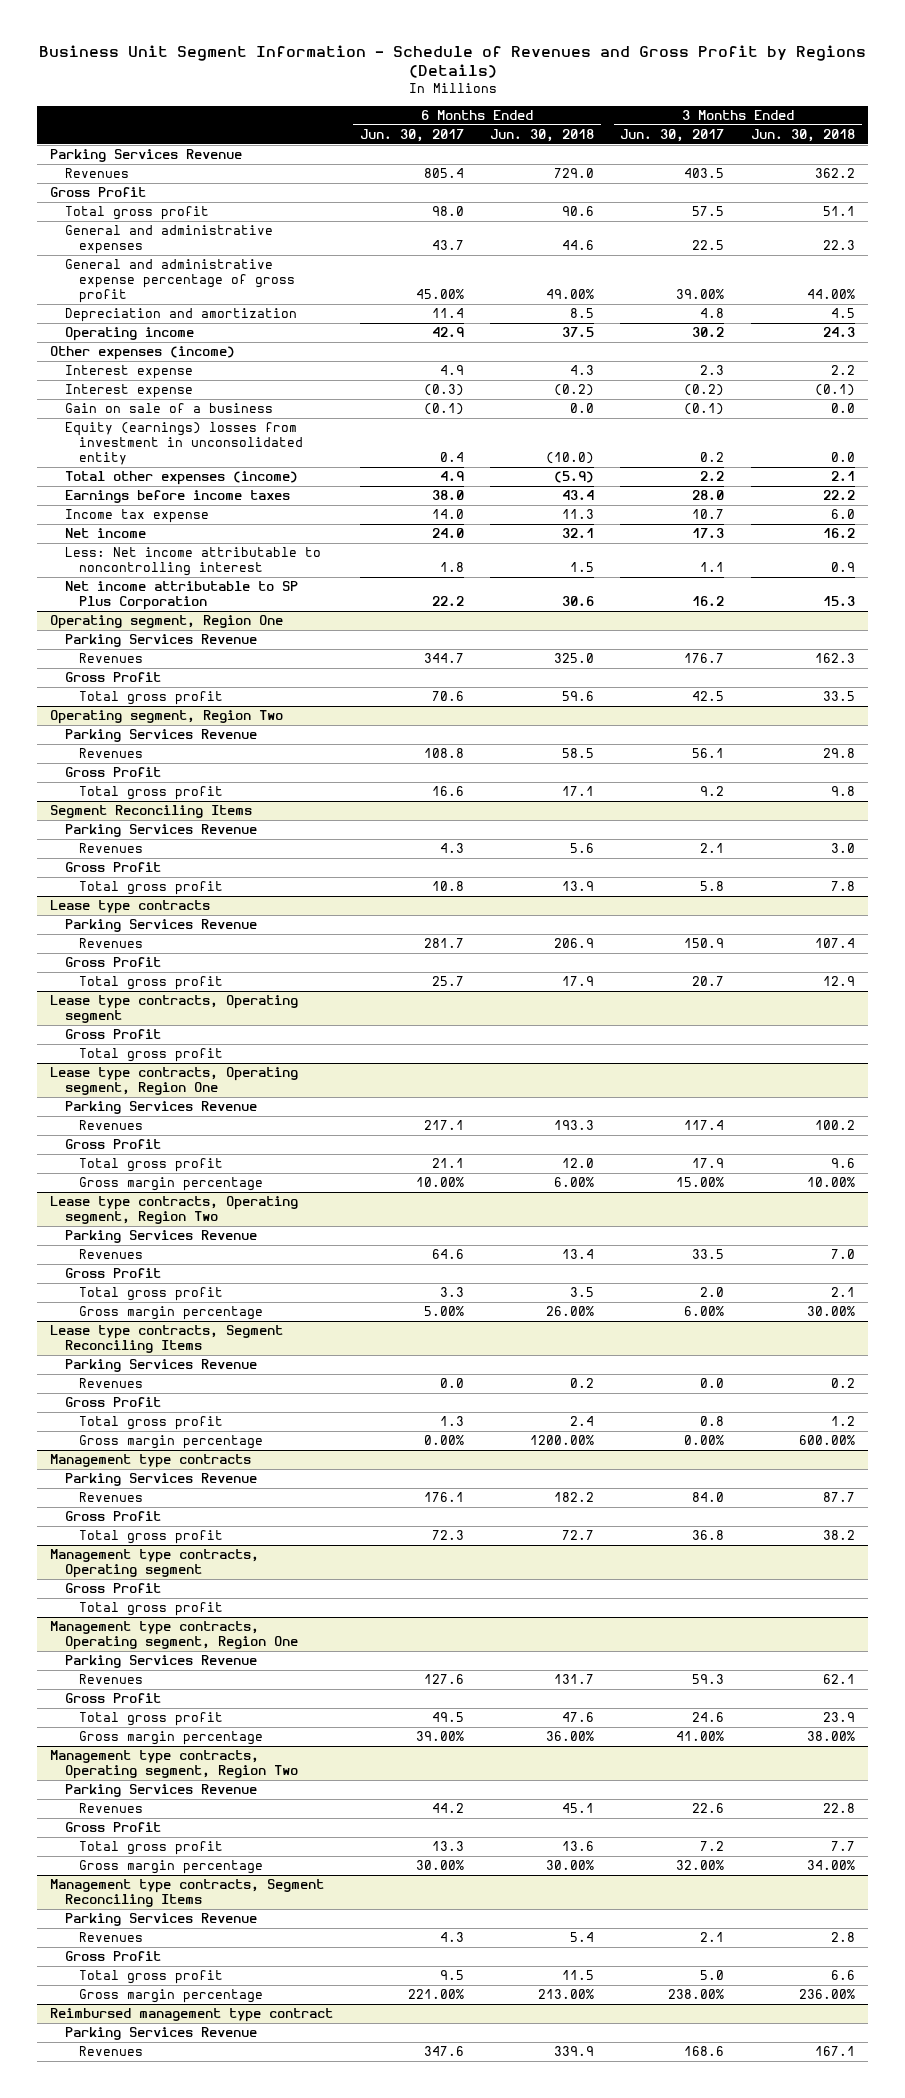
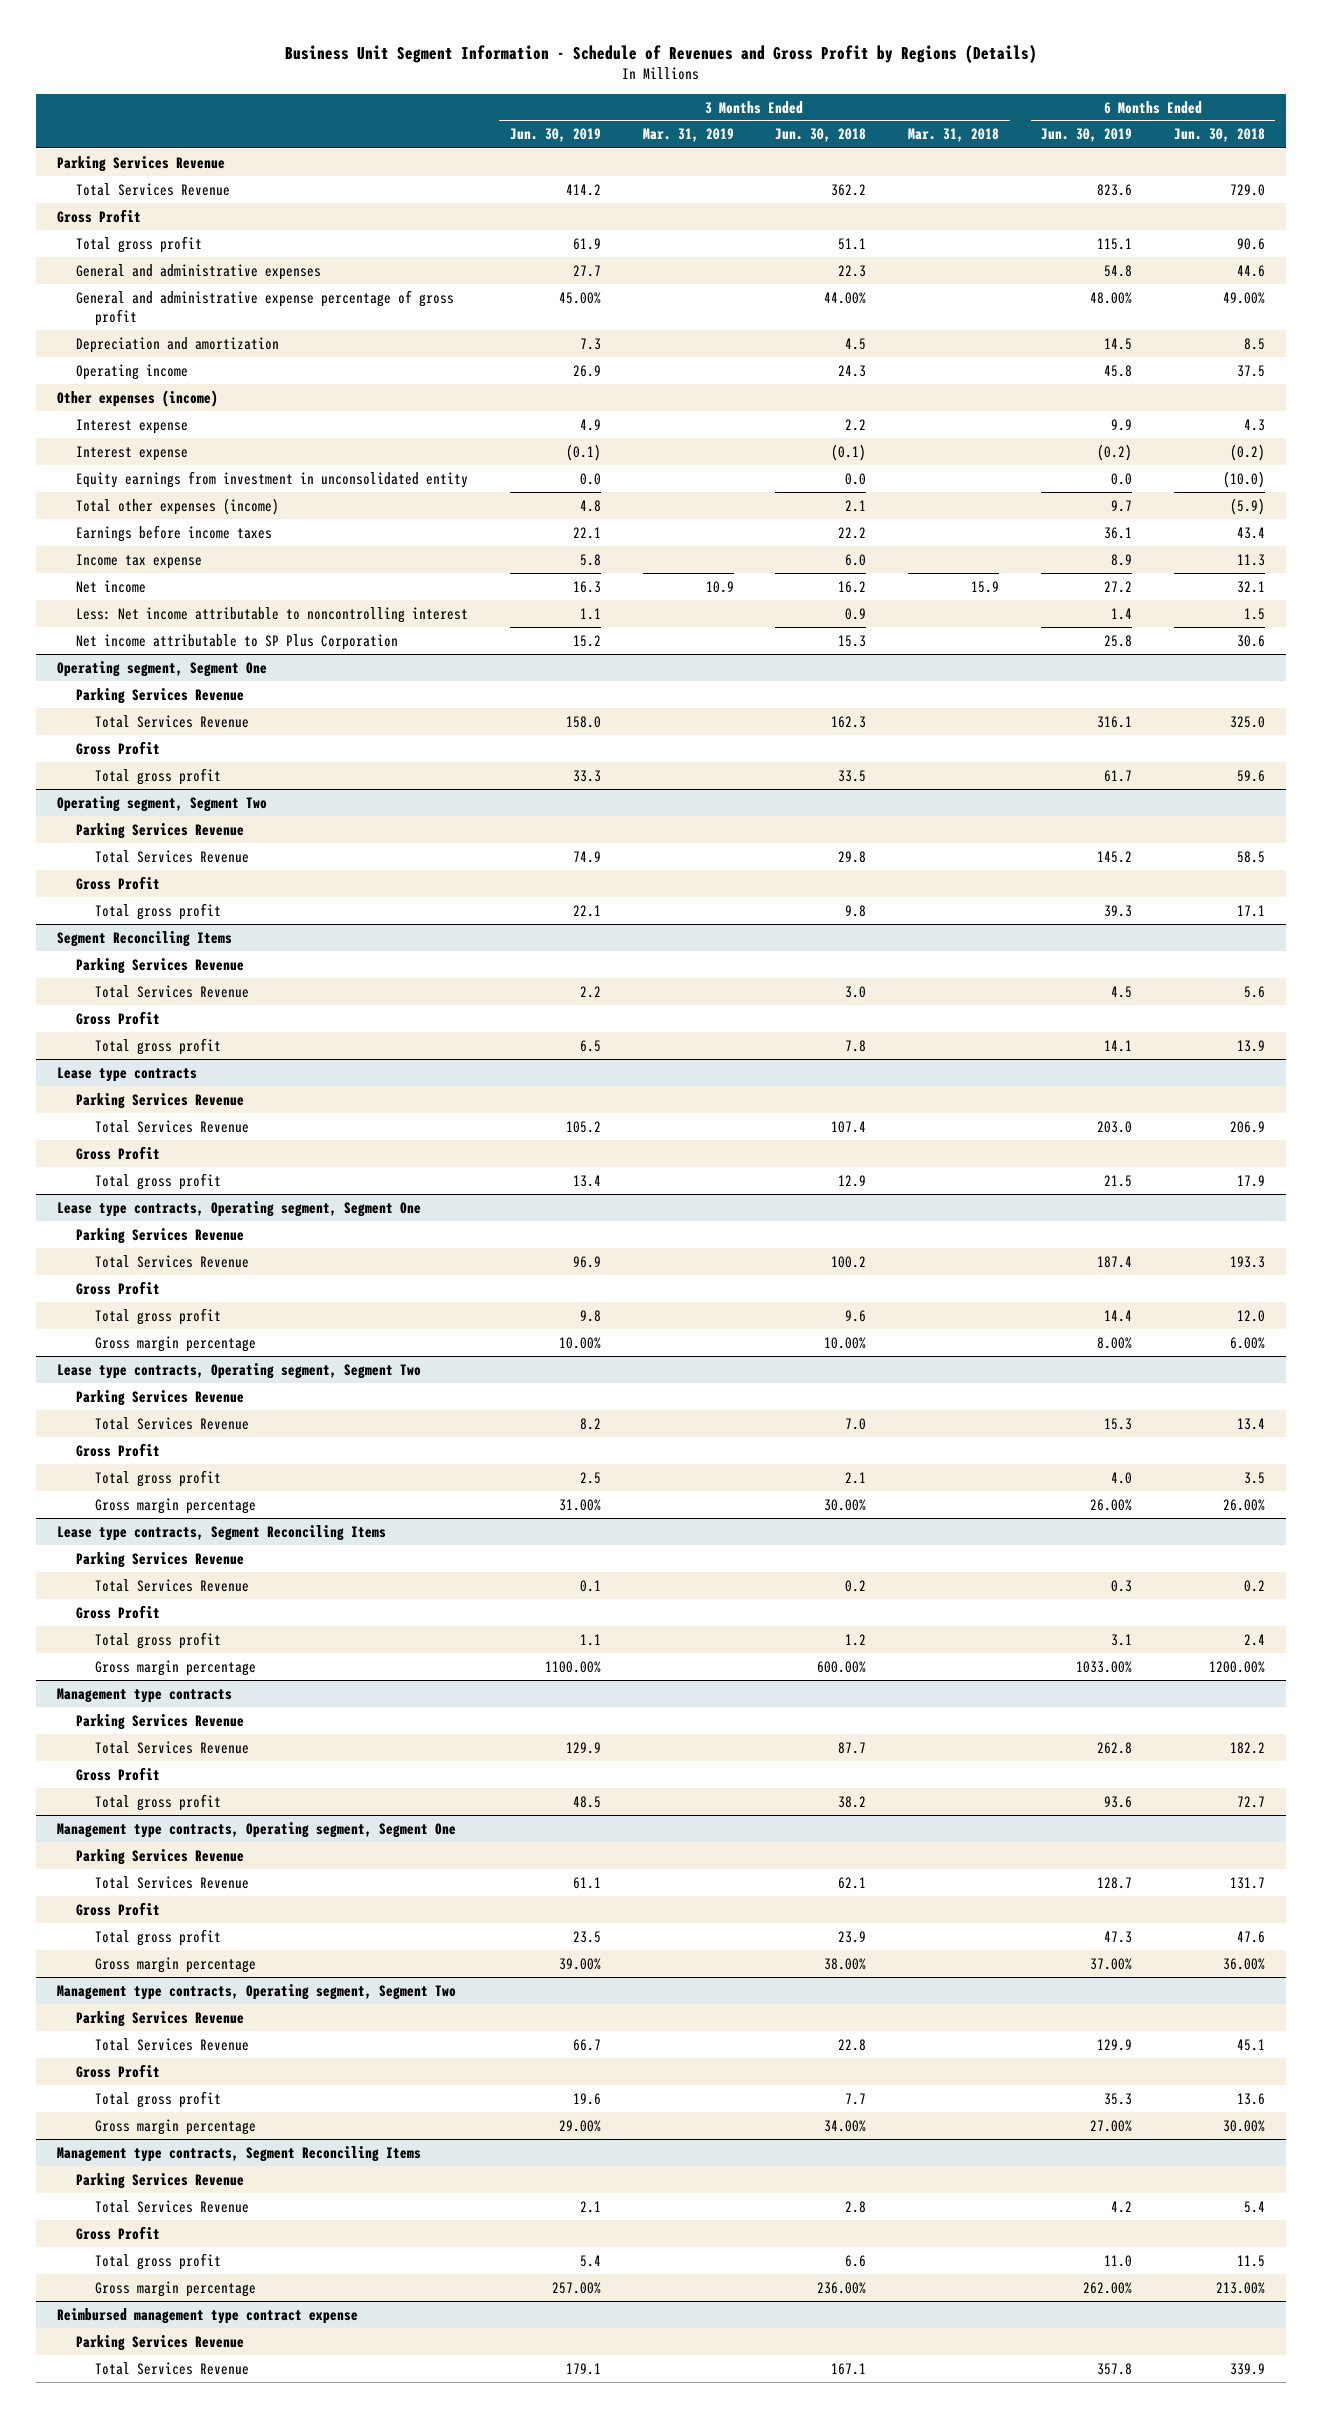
- | 6 Months Ended Jun. 30, 2017 | 6 Months Ended Jun. 30, 2018 | 3 Months Ended Jun. 30, 2017 | 3 Months Ended Jun. 30, 2018
+ | 3 Months Ended Jun. 30, 2019 | 3 Months Ended Mar. 31, 2019 | 3 Months Ended Jun. 30, 2018 | 3 Months Ended Mar. 31, 2018 | 6 Months Ended Jun. 30, 2019 | 6 Months Ended Jun. 30, 2018
- Revenues | 805.4 | 729.0 | 403.5 | 362.2
+ Total Services Revenue | 414.2 | | 362.2 | | 823.6 | 729.0
- Gain on sale of a business | (0.1) | 0.0 | (0.1) | 0.0
- Equity (earnings) losses from investment in unconsolidated entity | 0.4 | (10.0) | 0.2 | 0.0
+ Equity earnings from investment in unconsolidated entity | 0.0 | | 0.0 | | 0.0 | (10.0)
- Operating segment, Region One
+ Operating segment, Segment One
- Revenues | 344.7 | 325.0 | 176.7 | 162.3
+ Total Services Revenue | 158.0 | | 162.3 | | 316.1 | 325.0
- Operating segment, Region Two
+ Operating segment, Segment Two
- Revenues | 108.8 | 58.5 | 56.1 | 29.8
+ Total Services Revenue | 74.9 | | 29.8 | | 145.2 | 58.5
@ Segment Reconciling Items
- Revenues | 4.3 | 5.6 | 2.1 | 3.0
+ Total Services Revenue | 2.2 | | 3.0 | | 4.5 | 5.6
@ Lease type contracts
- Revenues | 281.7 | 206.9 | 150.9 | 107.4
+ Total Services Revenue | 105.2 | | 107.4 | | 203.0 | 206.9
- Lease type contracts, Operating segment
- Gross Profit
- Total gross profit
- Lease type contracts, Operating segment, Region One
+ Lease type contracts, Operating segment, Segment One
- Revenues | 217.1 | 193.3 | 117.4 | 100.2
+ Total Services Revenue | 96.9 | | 100.2 | | 187.4 | 193.3
- Lease type contracts, Operating segment, Region Two
+ Lease type contracts, Operating segment, Segment Two
- Revenues | 64.6 | 13.4 | 33.5 | 7.0
+ Total Services Revenue | 8.2 | | 7.0 | | 15.3 | 13.4
@ Lease type contracts, Segment Reconciling Items
- Revenues | 0.0 | 0.2 | 0.0 | 0.2
+ Total Services Revenue | 0.1 | | 0.2 | | 0.3 | 0.2
@ Management type contracts
- Revenues | 176.1 | 182.2 | 84.0 | 87.7
+ Total Services Revenue | 129.9 | | 87.7 | | 262.8 | 182.2
- Management type contracts, Operating segment
- Gross Profit
- Total gross profit
- Management type contracts, Operating segment, Region One
+ Management type contracts, Operating segment, Segment One
- Revenues | 127.6 | 131.7 | 59.3 | 62.1
+ Total Services Revenue | 61.1 | | 62.1 | | 128.7 | 131.7
- Management type contracts, Operating segment, Region Two
+ Management type contracts, Operating segment, Segment Two
- Revenues | 44.2 | 45.1 | 22.6 | 22.8
+ Total Services Revenue | 66.7 | | 22.8 | | 129.9 | 45.1
@ Management type contracts, Segment Reconciling Items
- Revenues | 4.3 | 5.4 | 2.1 | 2.8
+ Total Services Revenue | 2.1 | | 2.8 | | 4.2 | 5.4
- Reimbursed management type contract
+ Reimbursed management type contract expense
- Revenues | 347.6 | 339.9 | 168.6 | 167.1
+ Total Services Revenue | 179.1 | | 167.1 | | 357.8 | 339.9

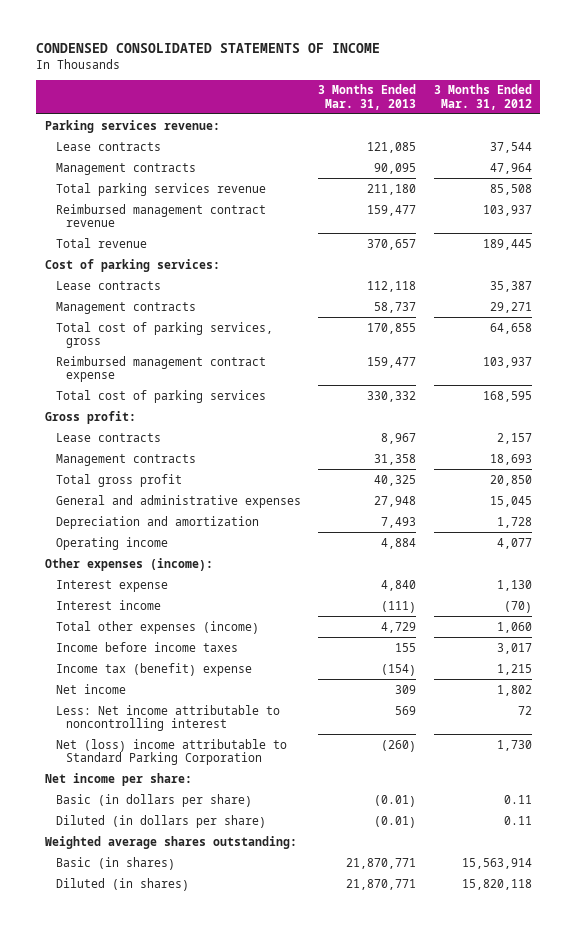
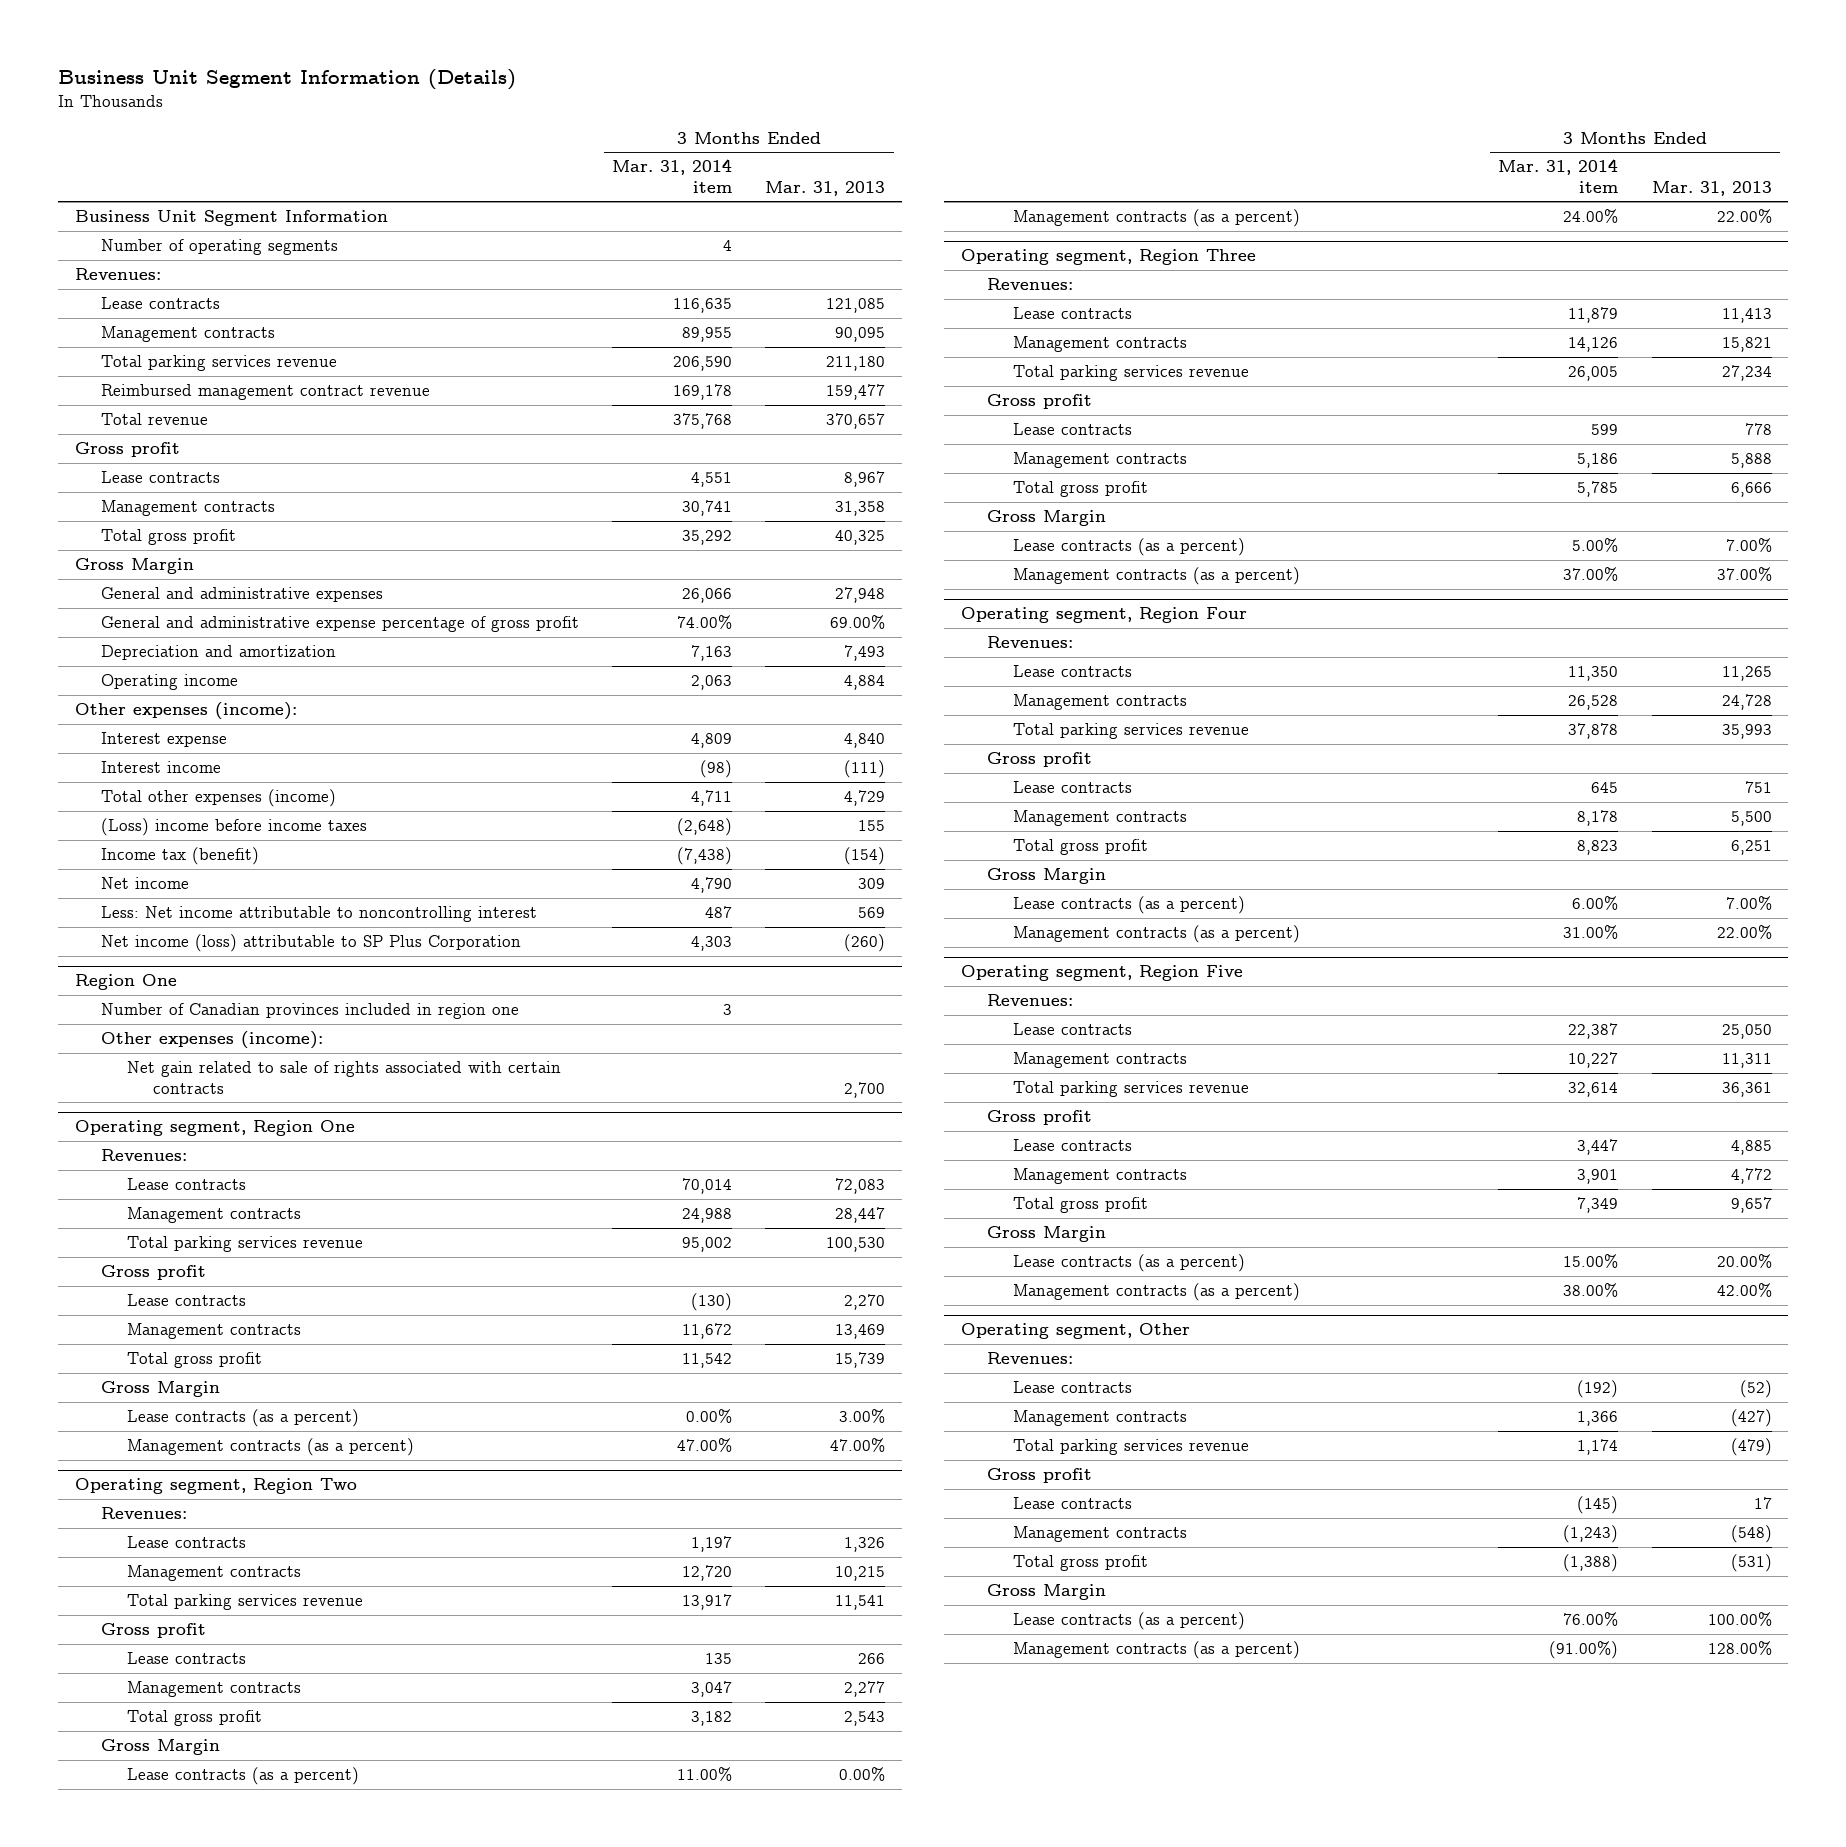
- CONDENSED CONSOLIDATED STATEMENTS OF INCOME
+ Business Unit Segment Information (Details)
- | 3 Months Ended Mar. 31, 2013 | 3 Months Ended Mar. 31, 2012
+ | 3 Months Ended Mar. 31, 2014 item | 3 Months Ended Mar. 31, 2013
- Parking services revenue:
+ Business Unit Segment Information
+ Number of operating segments | 4 |
+ Revenues:
- Cost of parking services:
- Lease contracts | 112,118 | 35,387
- Management contracts | 58,737 | 29,271
- Total cost of parking services, gross | 170,855 | 64,658
- Reimbursed management contract expense | 159,477 | 103,937
- Total cost of parking services | 330,332 | 168,595
- Gross profit:
+ Gross profit
+ Gross Margin
+ General and administrative expense percentage of gross profit | 74.00% | 69.00%
- Income before income taxes | 155 | 3,017
- Income tax (benefit) expense | (154) | 1,215
+ (Loss) income before income taxes | (2,648) | 155
+ Income tax (benefit) | (7,438) | (154)
- Net (loss) income attributable to Standard Parking Corporation | (260) | 1,730
- Net income per share:
- Basic (in dollars per share) | (0.01) | 0.11
- Diluted (in dollars per share) | (0.01) | 0.11
- Weighted average shares outstanding:
- Basic (in shares) | 21,870,771 | 15,563,914
- Diluted (in shares) | 21,870,771 | 15,820,118
+ Net income (loss) attributable to SP Plus Corporation | 4,303 | (260)
+ Region One
+ Number of Canadian provinces included in region one | 3 |
+ Other expenses (income):
+ Net gain related to sale of rights associated with certain contracts | | 2,700
+ Operating segment, Region One
+ Revenues:
+ Lease contracts | 70,014 | 72,083
+ Management contracts | 24,988 | 28,447
+ Total parking services revenue | 95,002 | 100,530
+ Gross profit
+ Lease contracts | (130) | 2,270
+ Management contracts | 11,672 | 13,469
+ Total gross profit | 11,542 | 15,739
+ Gross Margin
+ Lease contracts (as a percent) | 0.00% | 3.00%
+ Management contracts (as a percent) | 47.00% | 47.00%
+ Operating segment, Region Two
+ Revenues:
+ Lease contracts | 1,197 | 1,326
+ Management contracts | 12,720 | 10,215
+ Total parking services revenue | 13,917 | 11,541
+ Gross profit
+ Lease contracts | 135 | 266
+ Management contracts | 3,047 | 2,277
+ Total gross profit | 3,182 | 2,543
+ Gross Margin
+ Lease contracts (as a percent) | 11.00% | 0.00%
+ Management contracts (as a percent) | 24.00% | 22.00%
+ Operating segment, Region Three
+ Revenues:
+ Lease contracts | 11,879 | 11,413
+ Management contracts | 14,126 | 15,821
+ Total parking services revenue | 26,005 | 27,234
+ Gross profit
+ Lease contracts | 599 | 778
+ Management contracts | 5,186 | 5,888
+ Total gross profit | 5,785 | 6,666
+ Gross Margin
+ Lease contracts (as a percent) | 5.00% | 7.00%
+ Management contracts (as a percent) | 37.00% | 37.00%
+ Operating segment, Region Four
+ Revenues:
+ Lease contracts | 11,350 | 11,265
+ Management contracts | 26,528 | 24,728
+ Total parking services revenue | 37,878 | 35,993
+ Gross profit
+ Lease contracts | 645 | 751
+ Management contracts | 8,178 | 5,500
+ Total gross profit | 8,823 | 6,251
+ Gross Margin
+ Lease contracts (as a percent) | 6.00% | 7.00%
+ Management contracts (as a percent) | 31.00% | 22.00%
+ Operating segment, Region Five
+ Revenues:
+ Lease contracts | 22,387 | 25,050
+ Management contracts | 10,227 | 11,311
+ Total parking services revenue | 32,614 | 36,361
+ Gross profit
+ Lease contracts | 3,447 | 4,885
+ Management contracts | 3,901 | 4,772
+ Total gross profit | 7,349 | 9,657
+ Gross Margin
+ Lease contracts (as a percent) | 15.00% | 20.00%
+ Management contracts (as a percent) | 38.00% | 42.00%
+ Operating segment, Other
+ Revenues:
+ Lease contracts | (192) | (52)
+ Management contracts | 1,366 | (427)
+ Total parking services revenue | 1,174 | (479)
+ Gross profit
+ Lease contracts | (145) | 17
+ Management contracts | (1,243) | (548)
+ Total gross profit | (1,388) | (531)
+ Gross Margin
+ Lease contracts (as a percent) | 76.00% | 100.00%
+ Management contracts (as a percent) | (91.00%) | 128.00%

